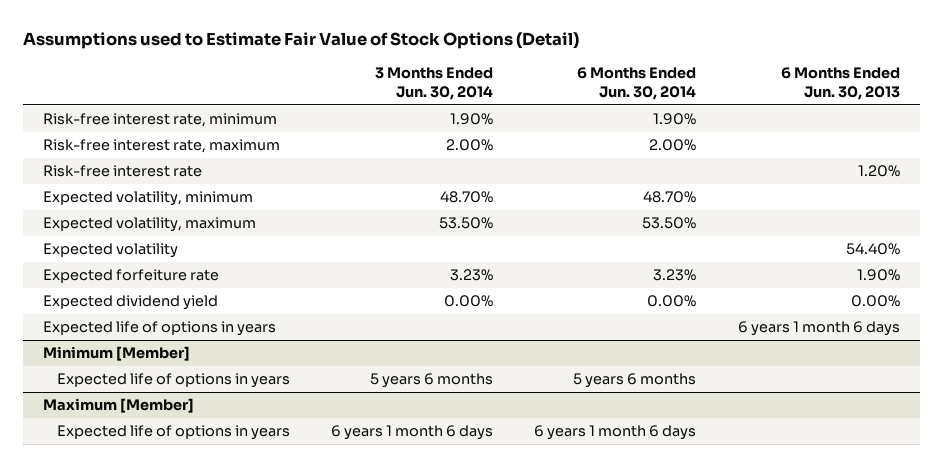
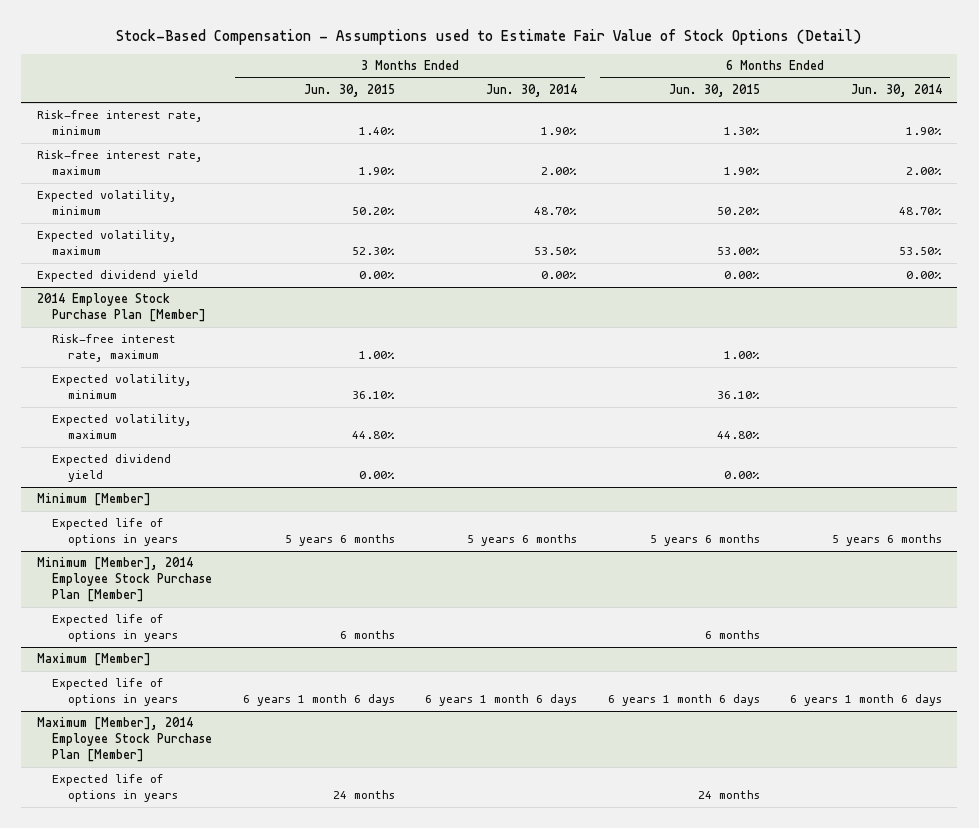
- Assumptions used to Estimate Fair Value of Stock Options (Detail)
+ Stock-Based Compensation - Assumptions used to Estimate Fair Value of Stock Options (Detail)
- | 3 Months Ended Jun. 30, 2014 | 6 Months Ended Jun. 30, 2014 | 6 Months Ended Jun. 30, 2013
+ | 3 Months Ended Jun. 30, 2015 | 3 Months Ended Jun. 30, 2014 | 6 Months Ended Jun. 30, 2015 | 6 Months Ended Jun. 30, 2014
- Risk-free interest rate | | | 1.20%
- Expected volatility | | | 54.40%
- Expected forfeiture rate | 3.23% | 3.23% | 1.90%
- Expected life of options in years | | | 6 years 1 month 6 days
+ 2014 Employee Stock Purchase Plan [Member]
+ Risk-free interest rate, maximum | 1.00% | | 1.00% |
+ Expected volatility, minimum | 36.10% | | 36.10% |
+ Expected volatility, maximum | 44.80% | | 44.80% |
+ Expected dividend yield | 0.00% | | 0.00% |
+ Minimum [Member], 2014 Employee Stock Purchase Plan [Member]
+ Expected life of options in years | 6 months | | 6 months |
+ Maximum [Member], 2014 Employee Stock Purchase Plan [Member]
+ Expected life of options in years | 24 months | | 24 months |

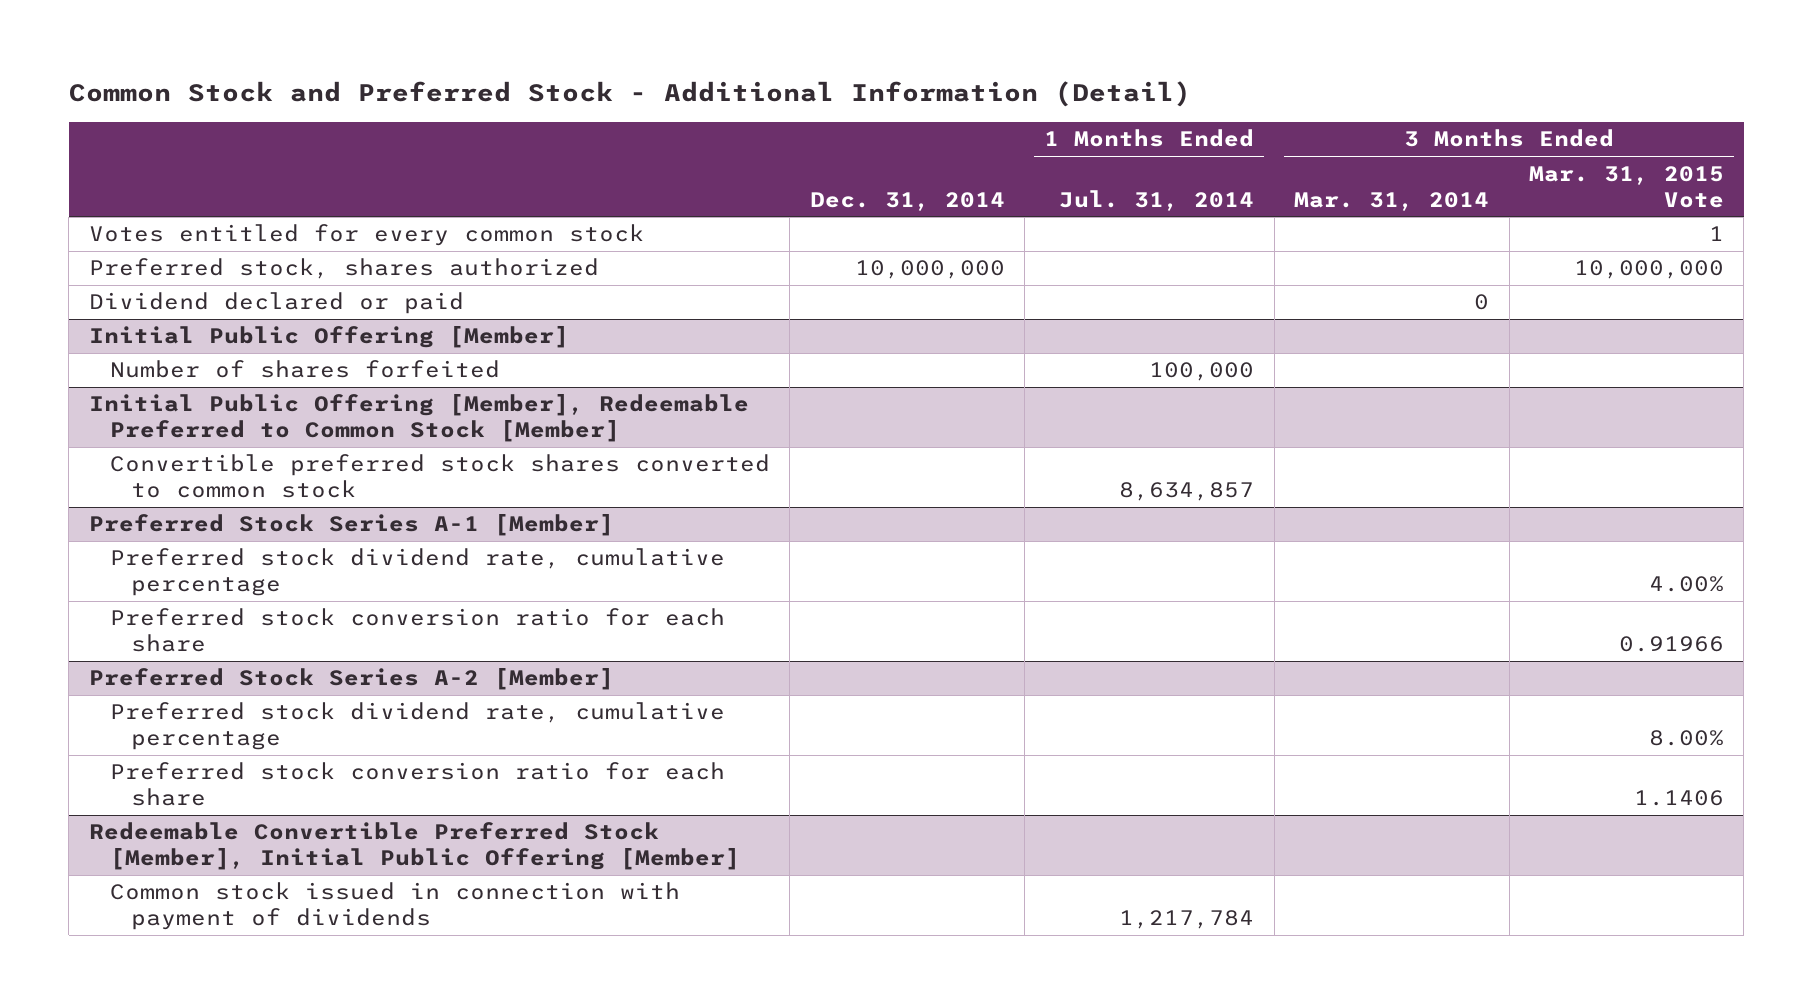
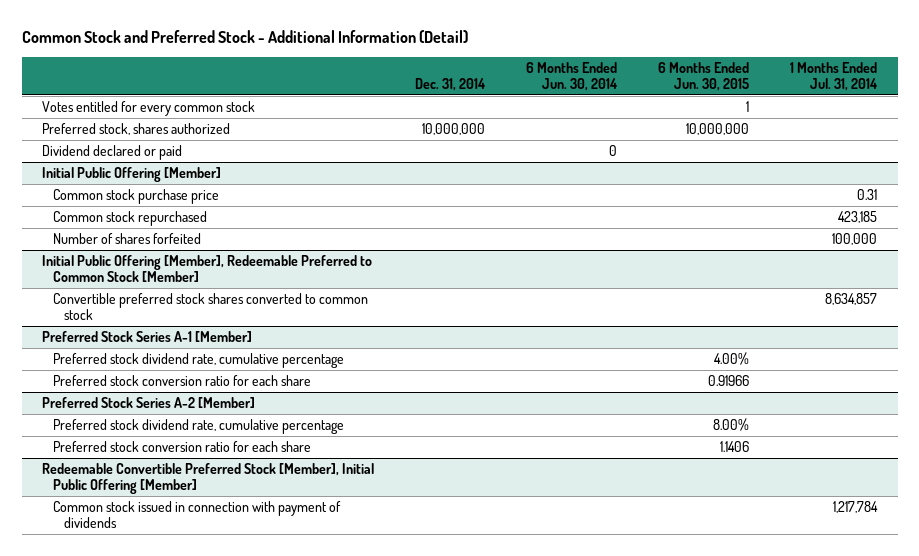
- | Dec. 31, 2014 | 1 Months Ended Jul. 31, 2014 | 3 Months Ended Mar. 31, 2014 | 3 Months Ended Mar. 31, 2015 Vote
+ | Dec. 31, 2014 | 6 Months Ended Jun. 30, 2014 | 6 Months Ended Jun. 30, 2015 | 1 Months Ended Jul. 31, 2014
@ Initial Public Offering [Member]
+ Common stock purchase price | | | | 0.31
+ Common stock repurchased | | | | 423,185

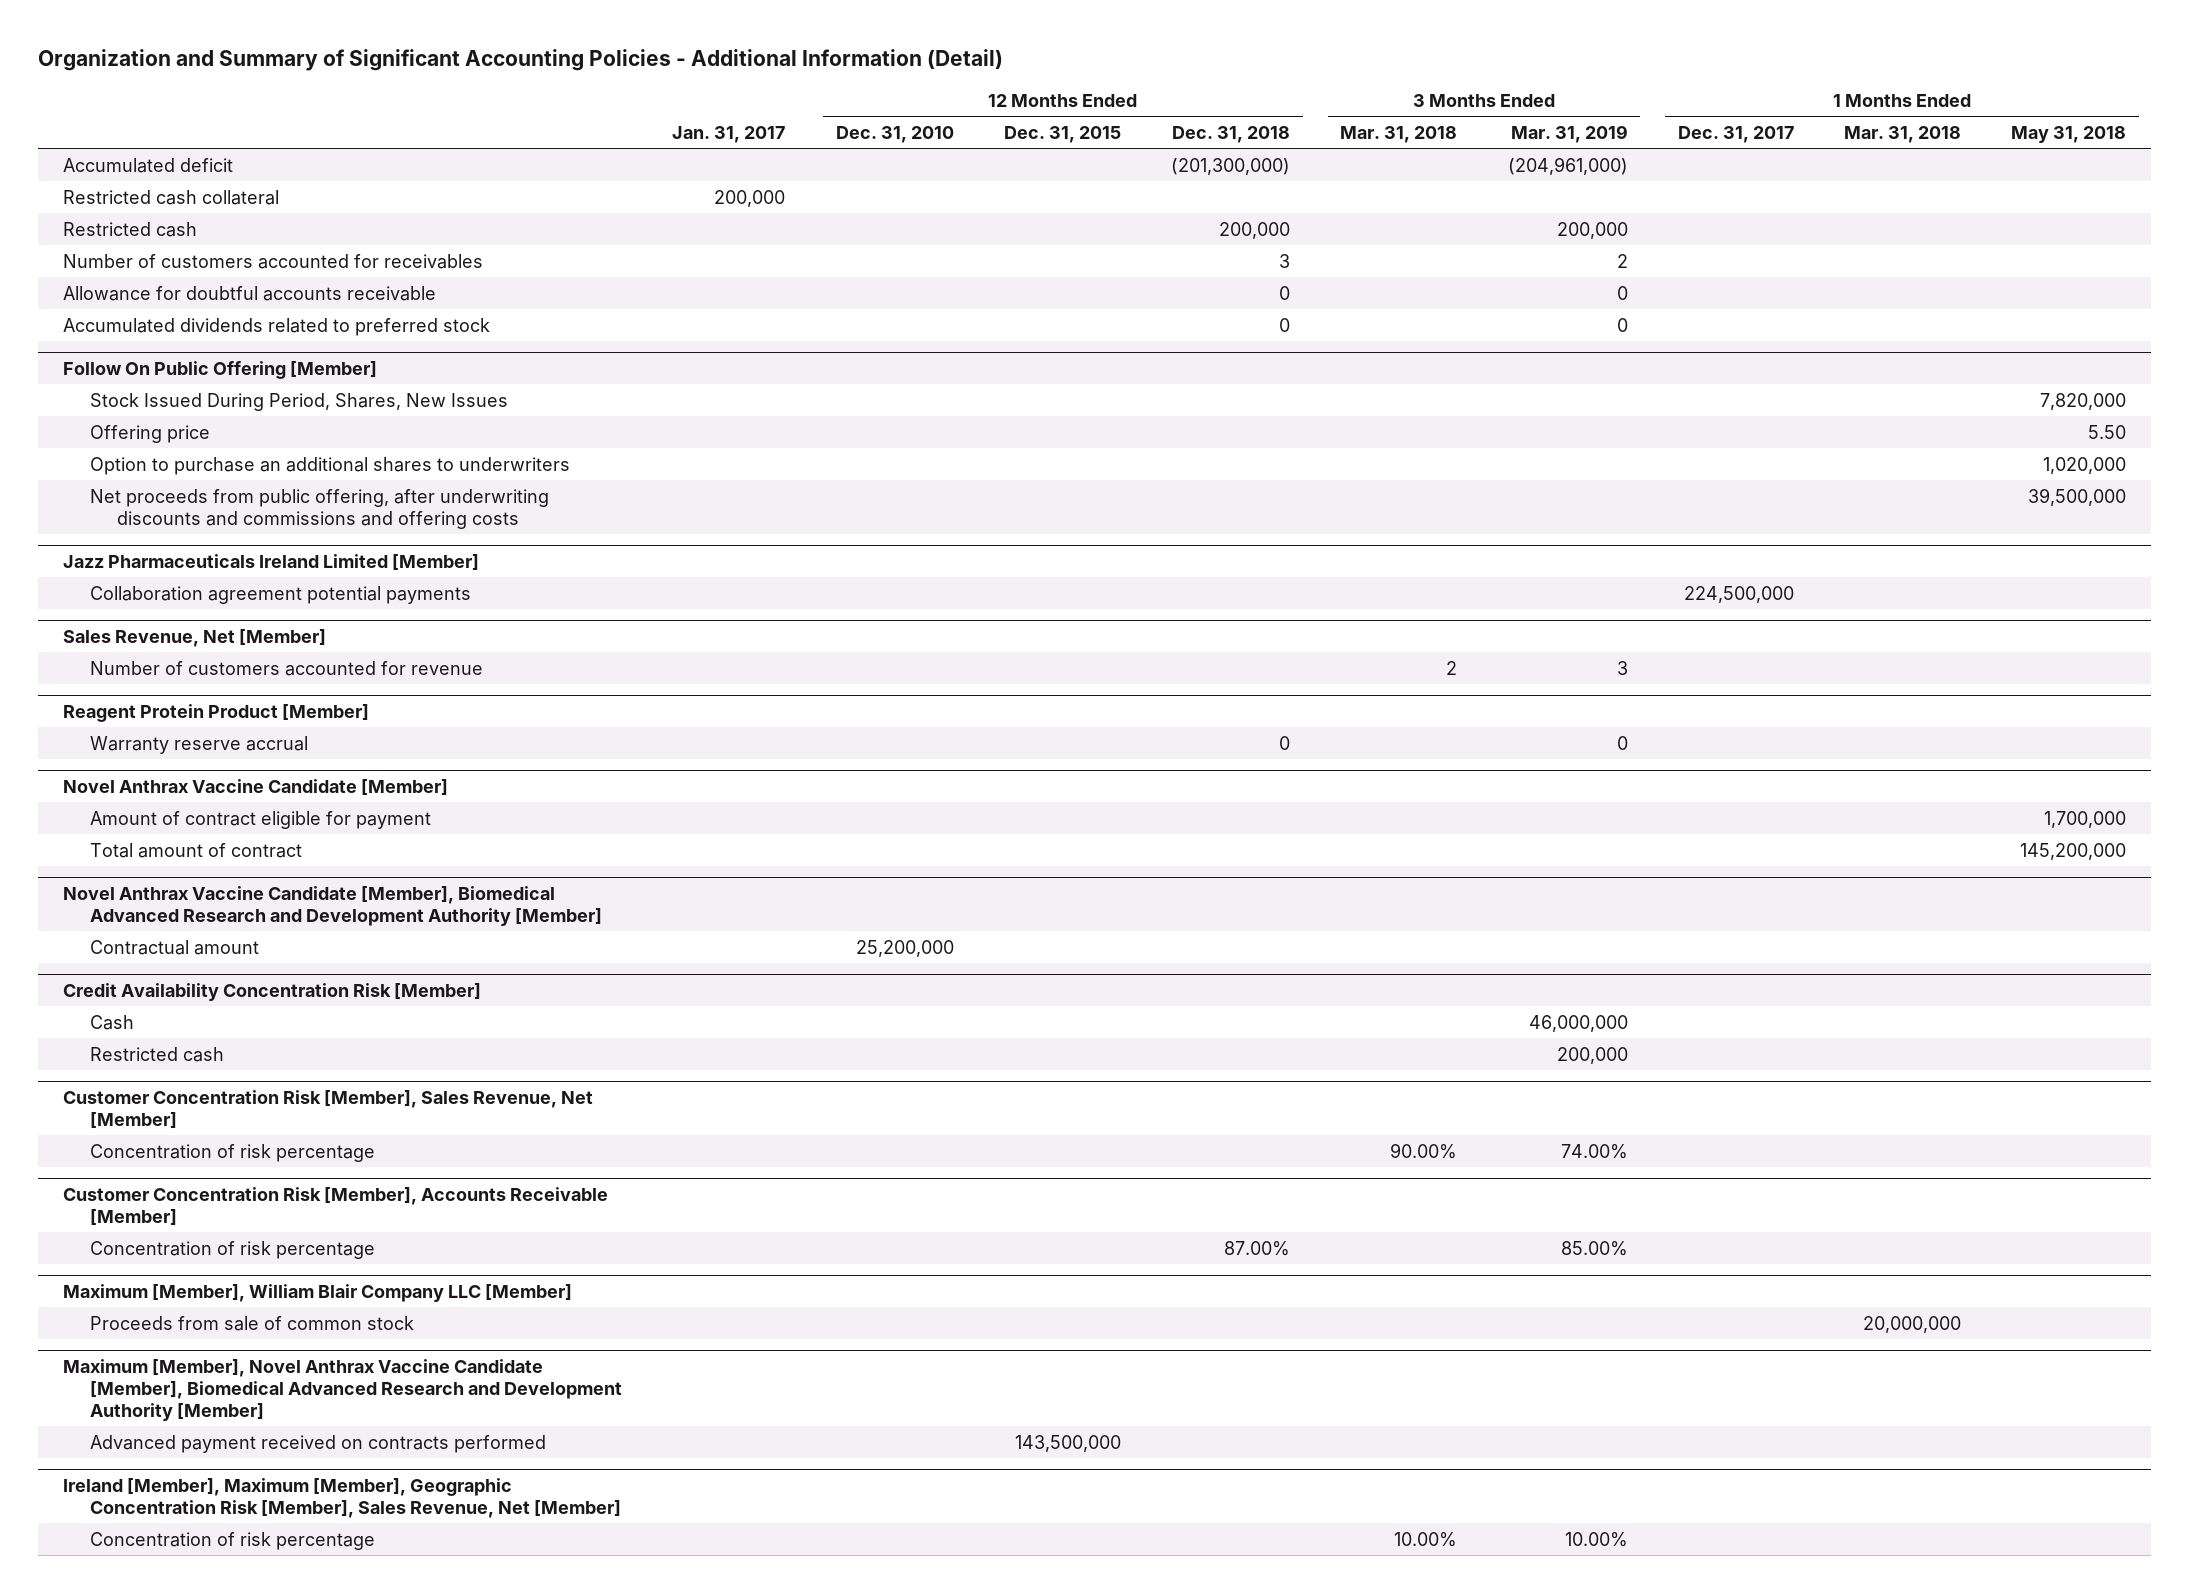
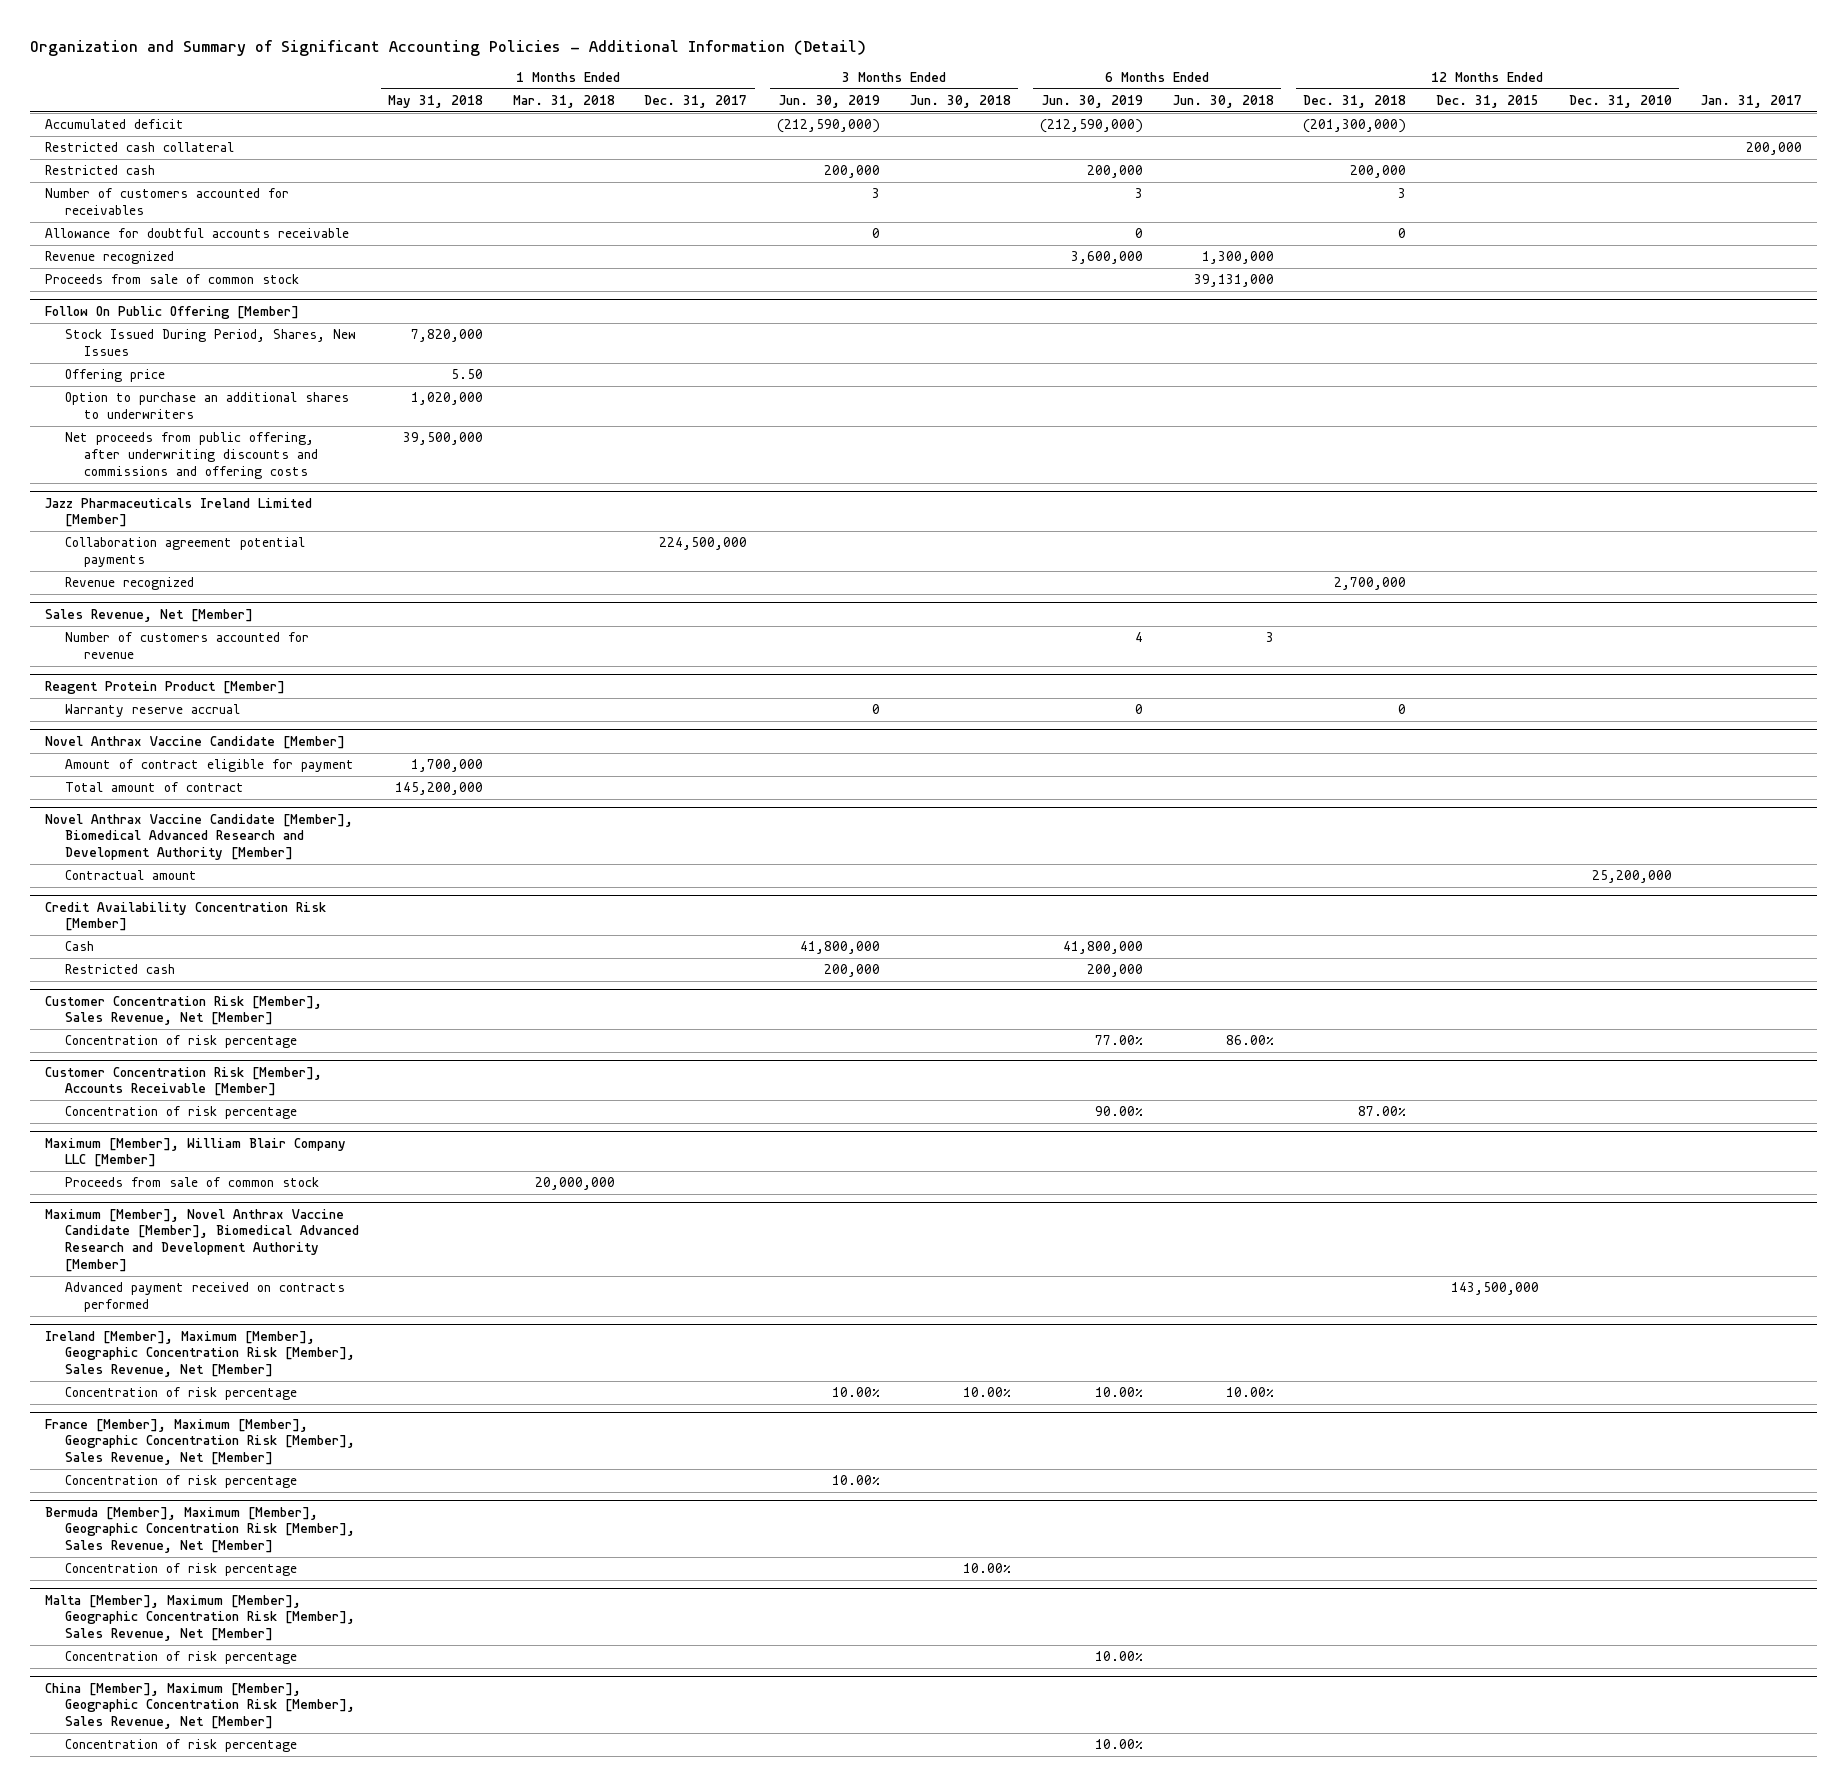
- | Jan. 31, 2017 | 12 Months Ended Dec. 31, 2010 | 12 Months Ended Dec. 31, 2015 | 12 Months Ended Dec. 31, 2018 | 3 Months Ended Mar. 31, 2018 | 3 Months Ended Mar. 31, 2019 | 1 Months Ended Dec. 31, 2017 | 1 Months Ended Mar. 31, 2018 | 1 Months Ended May 31, 2018
+ | 1 Months Ended May 31, 2018 | 1 Months Ended Mar. 31, 2018 | 1 Months Ended Dec. 31, 2017 | 3 Months Ended Jun. 30, 2019 | 3 Months Ended Jun. 30, 2018 | 6 Months Ended Jun. 30, 2019 | 6 Months Ended Jun. 30, 2018 | 12 Months Ended Dec. 31, 2018 | 12 Months Ended Dec. 31, 2015 | 12 Months Ended Dec. 31, 2010 | Jan. 31, 2017
- Accumulated dividends related to preferred stock | | | | 0 | | 0 | | |
+ Revenue recognized | | | | | | 3,600,000 | 1,300,000 | | | |
+ Proceeds from sale of common stock | | | | | | | 39,131,000 | | | |
@ Jazz Pharmaceuticals Ireland Limited [Member]
+ Revenue recognized | | | | | | | | 2,700,000 | | |
+ France [Member], Maximum [Member], Geographic Concentration Risk [Member], Sales Revenue, Net [Member]
+ Concentration of risk percentage | | | | 10.00% | | | | | | |
+ Bermuda [Member], Maximum [Member], Geographic Concentration Risk [Member], Sales Revenue, Net [Member]
+ Concentration of risk percentage | | | | | 10.00% | | | | | |
+ Malta [Member], Maximum [Member], Geographic Concentration Risk [Member], Sales Revenue, Net [Member]
+ Concentration of risk percentage | | | | | | 10.00% | | | | |
+ China [Member], Maximum [Member], Geographic Concentration Risk [Member], Sales Revenue, Net [Member]
+ Concentration of risk percentage | | | | | | 10.00% | | | | |

